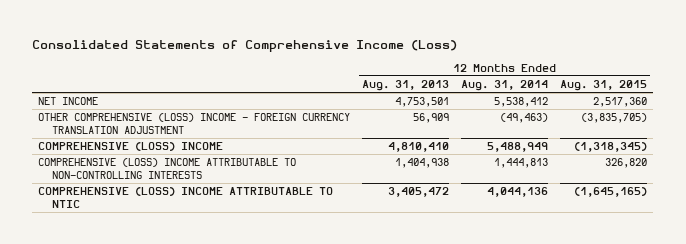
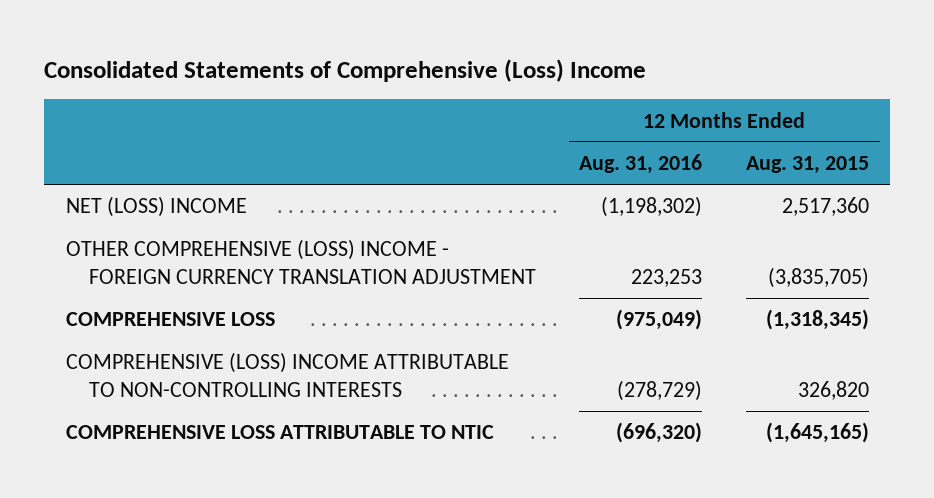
- Consolidated Statements of Comprehensive Income (Loss)
+ Consolidated Statements of Comprehensive (Loss) Income
- | 12 Months Ended Aug. 31, 2013 | 12 Months Ended Aug. 31, 2014 | 12 Months Ended Aug. 31, 2015
+ | 12 Months Ended Aug. 31, 2016 | 12 Months Ended Aug. 31, 2015
- NET INCOME | 4,753,501 | 5,538,412 | 2,517,360
+ NET (LOSS) INCOME | (1,198,302) | 2,517,360
- COMPREHENSIVE (LOSS) INCOME | 4,810,410 | 5,488,949 | (1,318,345)
+ COMPREHENSIVE LOSS | (975,049) | (1,318,345)
- COMPREHENSIVE (LOSS) INCOME ATTRIBUTABLE TO NTIC | 3,405,472 | 4,044,136 | (1,645,165)
+ COMPREHENSIVE LOSS ATTRIBUTABLE TO NTIC | (696,320) | (1,645,165)

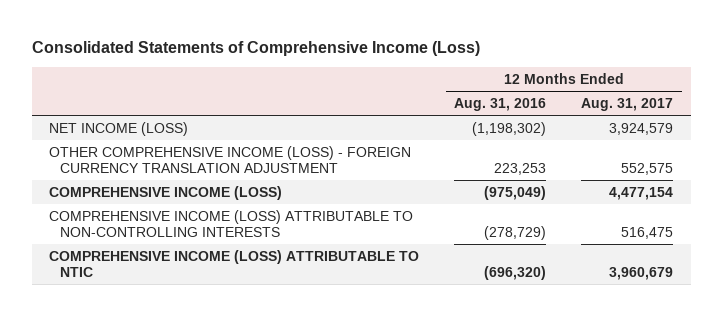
- Consolidated Statements of Comprehensive (Loss) Income
+ Consolidated Statements of Comprehensive Income (Loss)
- | 12 Months Ended Aug. 31, 2016 | 12 Months Ended Aug. 31, 2015
+ | 12 Months Ended Aug. 31, 2016 | 12 Months Ended Aug. 31, 2017
- NET (LOSS) INCOME | (1,198,302) | 2,517,360
- OTHER COMPREHENSIVE (LOSS) INCOME - FOREIGN CURRENCY TRANSLATION ADJUSTMENT | 223,253 | (3,835,705)
- COMPREHENSIVE LOSS | (975,049) | (1,318,345)
- COMPREHENSIVE (LOSS) INCOME ATTRIBUTABLE TO NON-CONTROLLING INTERESTS | (278,729) | 326,820
- COMPREHENSIVE LOSS ATTRIBUTABLE TO NTIC | (696,320) | (1,645,165)
+ NET INCOME (LOSS) | (1,198,302) | 3,924,579
+ OTHER COMPREHENSIVE INCOME (LOSS) - FOREIGN CURRENCY TRANSLATION ADJUSTMENT | 223,253 | 552,575
+ COMPREHENSIVE INCOME (LOSS) | (975,049) | 4,477,154
+ COMPREHENSIVE INCOME (LOSS) ATTRIBUTABLE TO NON-CONTROLLING INTERESTS | (278,729) | 516,475
+ COMPREHENSIVE INCOME (LOSS) ATTRIBUTABLE TO NTIC | (696,320) | 3,960,679

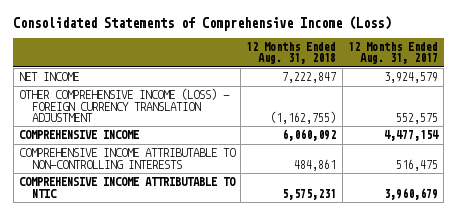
- | 12 Months Ended Aug. 31, 2016 | 12 Months Ended Aug. 31, 2017
+ | 12 Months Ended Aug. 31, 2018 | 12 Months Ended Aug. 31, 2017
- NET INCOME (LOSS) | (1,198,302) | 3,924,579
+ NET INCOME | 7,222,847 | 3,924,579
- COMPREHENSIVE INCOME (LOSS) | (975,049) | 4,477,154
- COMPREHENSIVE INCOME (LOSS) ATTRIBUTABLE TO NON-CONTROLLING INTERESTS | (278,729) | 516,475
- COMPREHENSIVE INCOME (LOSS) ATTRIBUTABLE TO NTIC | (696,320) | 3,960,679
+ COMPREHENSIVE INCOME | 6,060,092 | 4,477,154
+ COMPREHENSIVE INCOME ATTRIBUTABLE TO NON-CONTROLLING INTERESTS | 484,861 | 516,475
+ COMPREHENSIVE INCOME ATTRIBUTABLE TO NTIC | 5,575,231 | 3,960,679

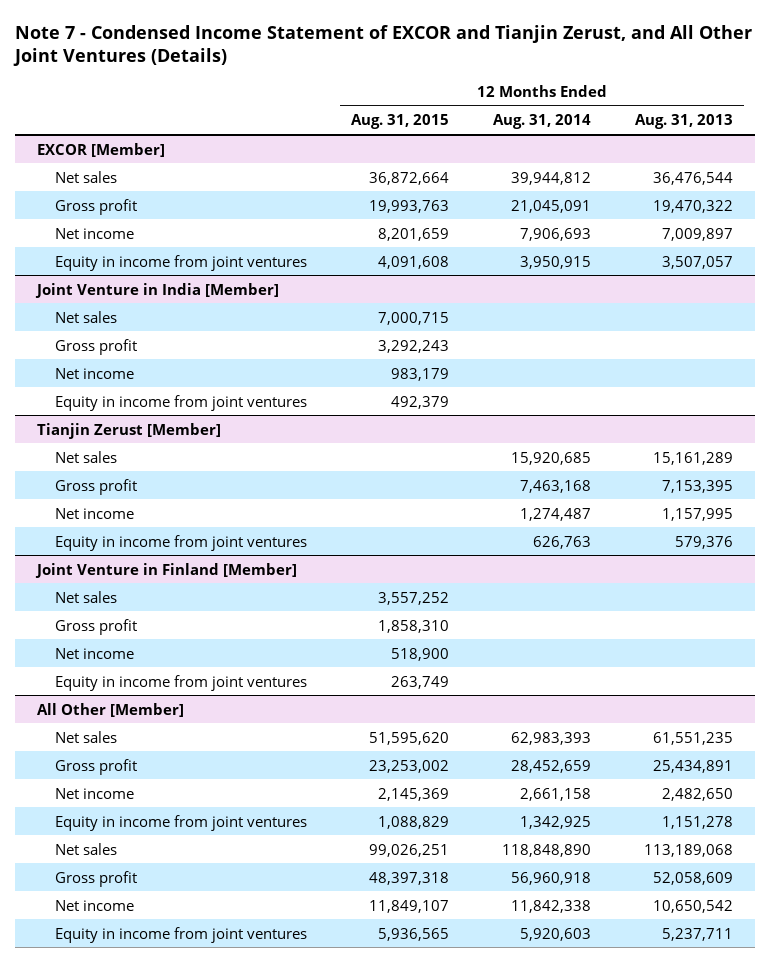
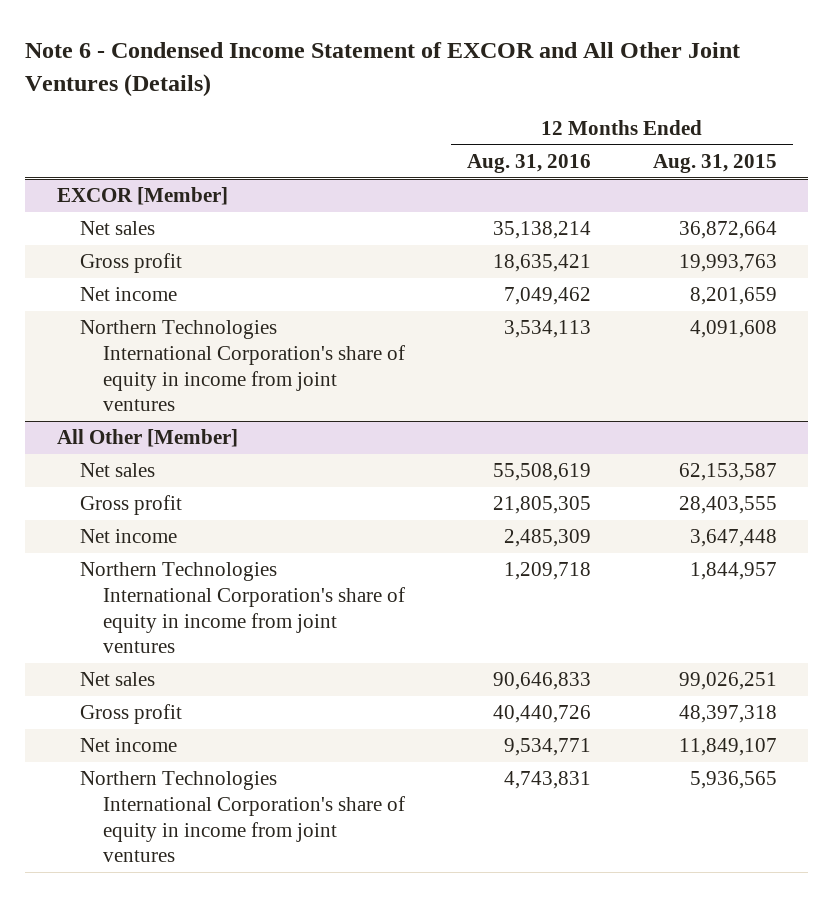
- Note 7 - Condensed Income Statement of EXCOR and Tianjin Zerust, and All Other Joint Ventures (Details)
+ Note 6 - Condensed Income Statement of EXCOR and All Other Joint Ventures (Details)
- | 12 Months Ended Aug. 31, 2015 | 12 Months Ended Aug. 31, 2014 | 12 Months Ended Aug. 31, 2013
+ | 12 Months Ended Aug. 31, 2016 | 12 Months Ended Aug. 31, 2015
@ EXCOR [Member]
- Equity in income from joint ventures | 4,091,608 | 3,950,915 | 3,507,057
- Joint Venture in India [Member]
- Net sales | 7,000,715 | |
- Gross profit | 3,292,243 | |
- Net income | 983,179 | |
- Equity in income from joint ventures | 492,379 | |
- Tianjin Zerust [Member]
- Net sales | | 15,920,685 | 15,161,289
- Gross profit | | 7,463,168 | 7,153,395
- Net income | | 1,274,487 | 1,157,995
- Equity in income from joint ventures | | 626,763 | 579,376
- Joint Venture in Finland [Member]
- Net sales | 3,557,252 | |
- Gross profit | 1,858,310 | |
- Net income | 518,900 | |
- Equity in income from joint ventures | 263,749 | |
@ EXCOR [Member]
+ Northern Technologies International Corporation's share of equity in income from joint ventures | 3,534,113 | 4,091,608
@ All Other [Member]
- Net sales | 51,595,620 | 62,983,393 | 61,551,235
- Gross profit | 23,253,002 | 28,452,659 | 25,434,891
- Net income | 2,145,369 | 2,661,158 | 2,482,650
- Equity in income from joint ventures | 1,088,829 | 1,342,925 | 1,151,278
+ Net sales | 55,508,619 | 62,153,587
+ Gross profit | 21,805,305 | 28,403,555
+ Net income | 2,485,309 | 3,647,448
+ Northern Technologies International Corporation's share of equity in income from joint ventures | 1,209,718 | 1,844,957
- Equity in income from joint ventures | 5,936,565 | 5,920,603 | 5,237,711
+ Northern Technologies International Corporation's share of equity in income from joint ventures | 4,743,831 | 5,936,565

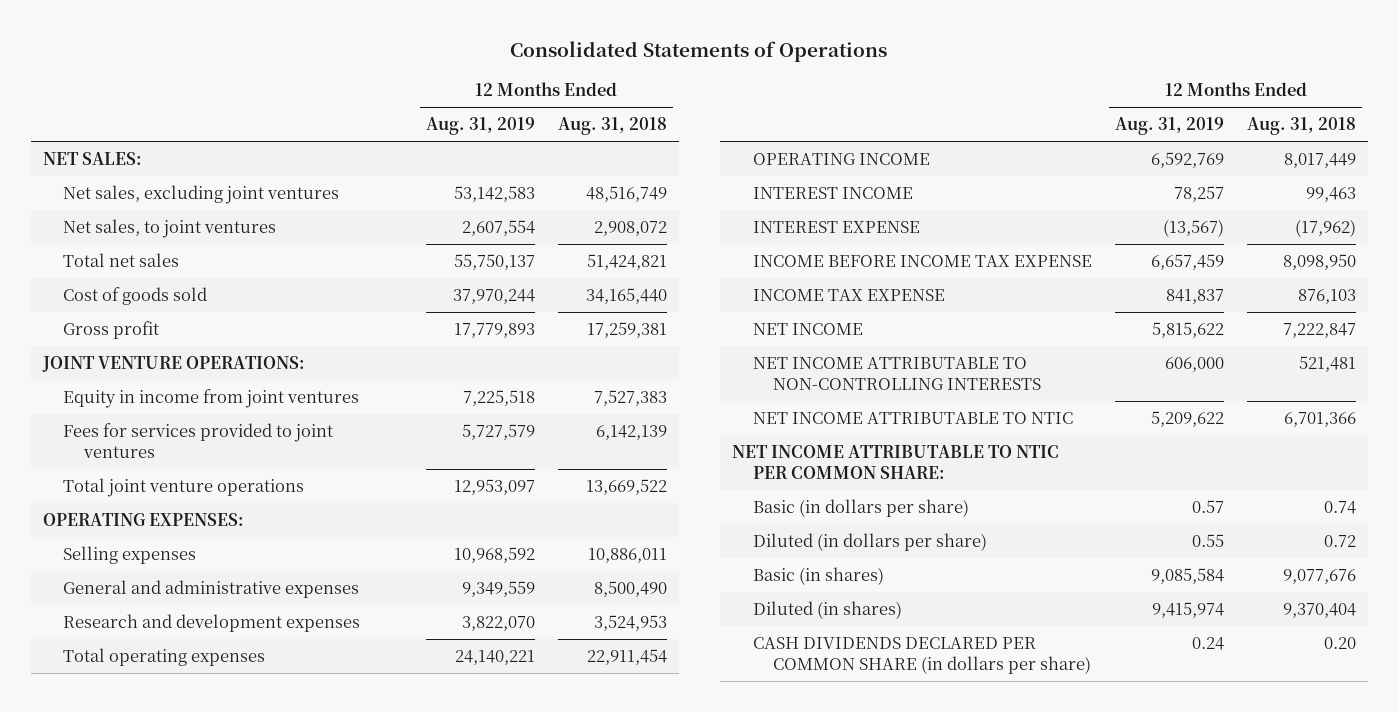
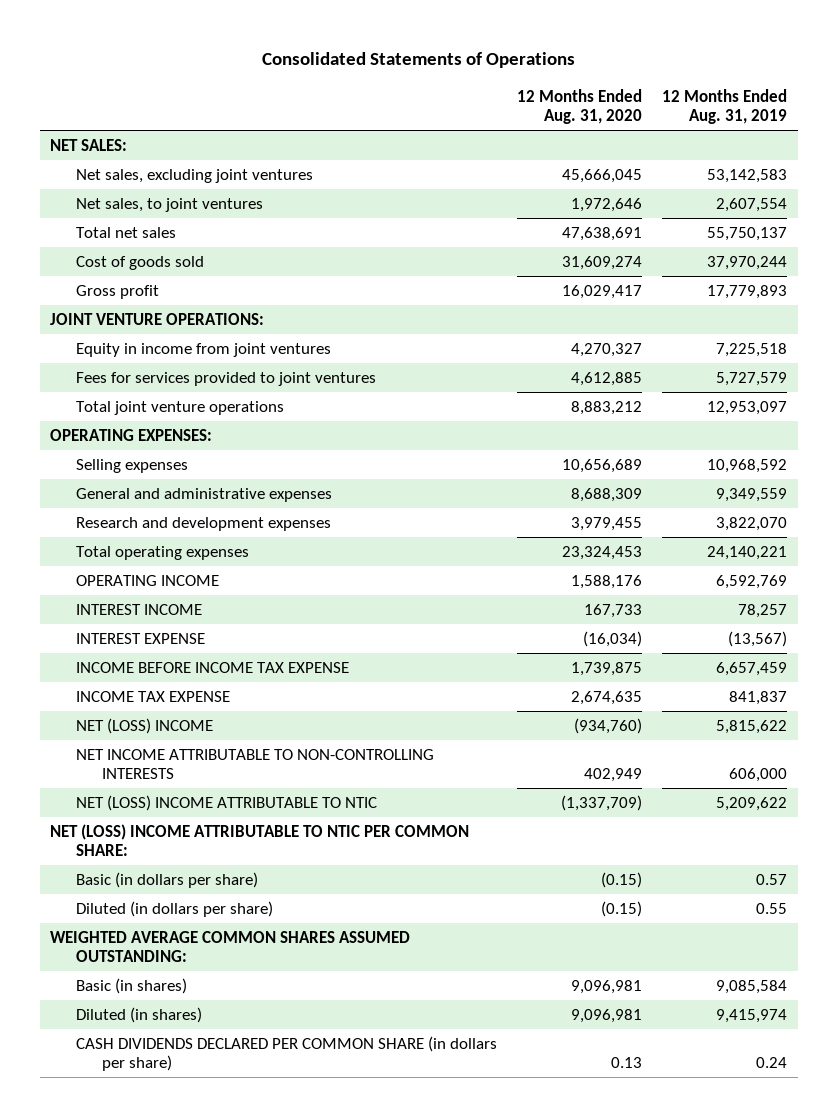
- | 12 Months Ended Aug. 31, 2019 | 12 Months Ended Aug. 31, 2018
+ | 12 Months Ended Aug. 31, 2020 | 12 Months Ended Aug. 31, 2019
- NET INCOME | 5,815,622 | 7,222,847
+ NET (LOSS) INCOME | (934,760) | 5,815,622
- NET INCOME ATTRIBUTABLE TO NTIC | 5,209,622 | 6,701,366
- NET INCOME ATTRIBUTABLE TO NTIC PER COMMON SHARE:
+ NET (LOSS) INCOME ATTRIBUTABLE TO NTIC | (1,337,709) | 5,209,622
+ NET (LOSS) INCOME ATTRIBUTABLE TO NTIC PER COMMON SHARE:
+ WEIGHTED AVERAGE COMMON SHARES ASSUMED OUTSTANDING:

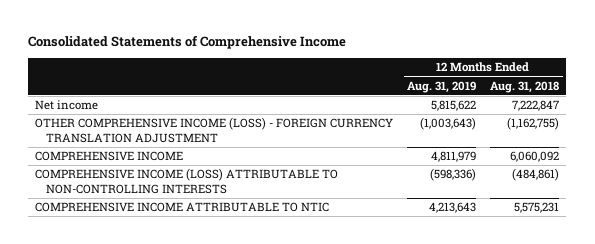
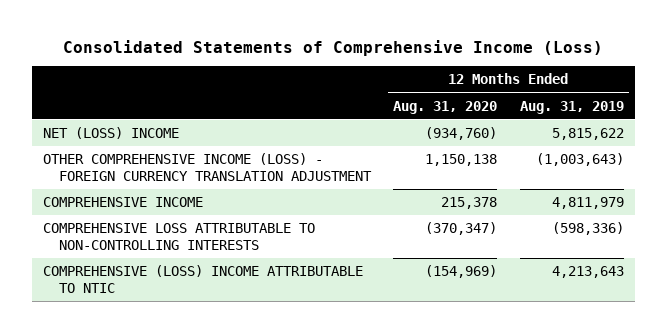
- Consolidated Statements of Comprehensive Income
+ Consolidated Statements of Comprehensive Income (Loss)
- | 12 Months Ended Aug. 31, 2019 | 12 Months Ended Aug. 31, 2018
+ | 12 Months Ended Aug. 31, 2020 | 12 Months Ended Aug. 31, 2019
- Net income | 5,815,622 | 7,222,847
+ NET (LOSS) INCOME | (934,760) | 5,815,622
- COMPREHENSIVE INCOME (LOSS) ATTRIBUTABLE TO NON-CONTROLLING INTERESTS | (598,336) | (484,861)
- COMPREHENSIVE INCOME ATTRIBUTABLE TO NTIC | 4,213,643 | 5,575,231
+ COMPREHENSIVE LOSS ATTRIBUTABLE TO NON-CONTROLLING INTERESTS | (370,347) | (598,336)
+ COMPREHENSIVE (LOSS) INCOME ATTRIBUTABLE TO NTIC | (154,969) | 4,213,643

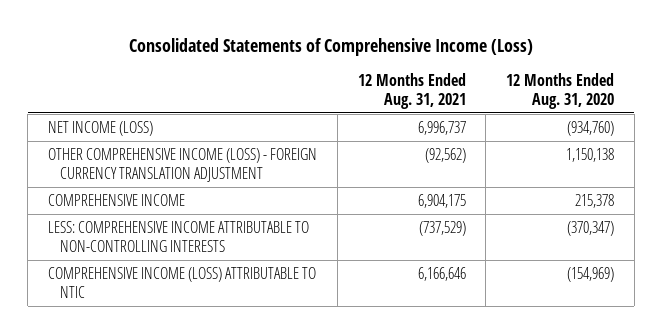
- | 12 Months Ended Aug. 31, 2020 | 12 Months Ended Aug. 31, 2019
+ | 12 Months Ended Aug. 31, 2021 | 12 Months Ended Aug. 31, 2020
- NET (LOSS) INCOME | (934,760) | 5,815,622
+ NET INCOME (LOSS) | 6,996,737 | (934,760)
- COMPREHENSIVE LOSS ATTRIBUTABLE TO NON-CONTROLLING INTERESTS | (370,347) | (598,336)
- COMPREHENSIVE (LOSS) INCOME ATTRIBUTABLE TO NTIC | (154,969) | 4,213,643
+ LESS: COMPREHENSIVE INCOME ATTRIBUTABLE TO NON-CONTROLLING INTERESTS | (737,529) | (370,347)
+ COMPREHENSIVE INCOME (LOSS) ATTRIBUTABLE TO NTIC | 6,166,646 | (154,969)

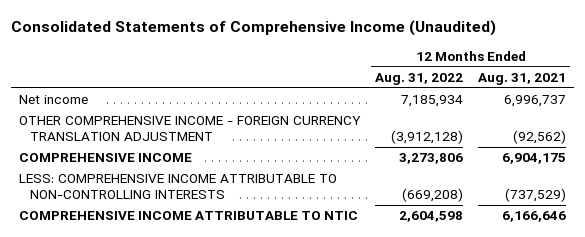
- Consolidated Statements of Comprehensive Income (Loss)
+ Consolidated Statements of Comprehensive Income (Unaudited)
- | 12 Months Ended Aug. 31, 2021 | 12 Months Ended Aug. 31, 2020
+ | 12 Months Ended Aug. 31, 2022 | 12 Months Ended Aug. 31, 2021
- NET INCOME (LOSS) | 6,996,737 | (934,760)
- OTHER COMPREHENSIVE INCOME (LOSS) - FOREIGN CURRENCY TRANSLATION ADJUSTMENT | (92,562) | 1,150,138
+ Net income | 7,185,934 | 6,996,737
+ OTHER COMPREHENSIVE INCOME - FOREIGN CURRENCY TRANSLATION ADJUSTMENT | (3,912,128) | (92,562)
- COMPREHENSIVE INCOME (LOSS) ATTRIBUTABLE TO NTIC | 6,166,646 | (154,969)
+ COMPREHENSIVE INCOME ATTRIBUTABLE TO NTIC | 2,604,598 | 6,166,646

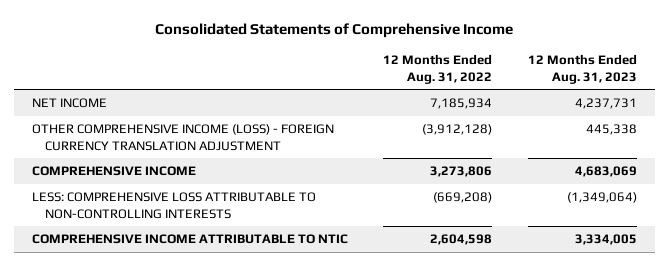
- Consolidated Statements of Comprehensive Income (Unaudited)
+ Consolidated Statements of Comprehensive Income
- | 12 Months Ended Aug. 31, 2022 | 12 Months Ended Aug. 31, 2021
+ | 12 Months Ended Aug. 31, 2022 | 12 Months Ended Aug. 31, 2023
- Net income | 7,185,934 | 6,996,737
- OTHER COMPREHENSIVE INCOME - FOREIGN CURRENCY TRANSLATION ADJUSTMENT | (3,912,128) | (92,562)
+ NET INCOME | 7,185,934 | 4,237,731
+ OTHER COMPREHENSIVE INCOME (LOSS) - FOREIGN CURRENCY TRANSLATION ADJUSTMENT | (3,912,128) | 445,338
- LESS: COMPREHENSIVE INCOME ATTRIBUTABLE TO NON-CONTROLLING INTERESTS | (669,208) | (737,529)
+ LESS: COMPREHENSIVE LOSS ATTRIBUTABLE TO NON-CONTROLLING INTERESTS | (669,208) | (1,349,064)

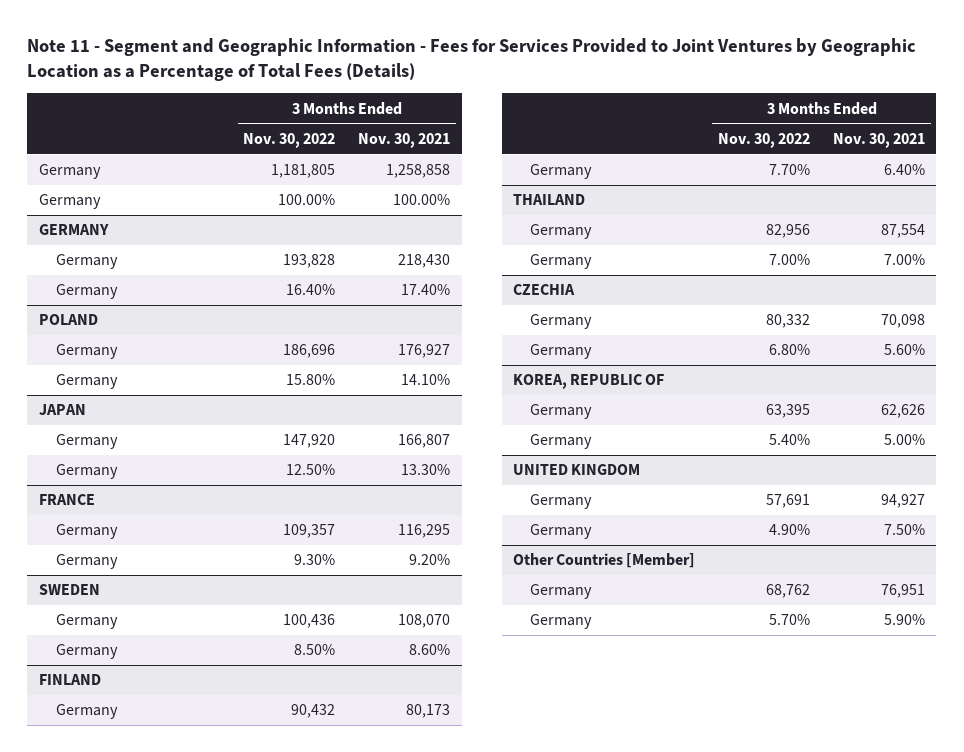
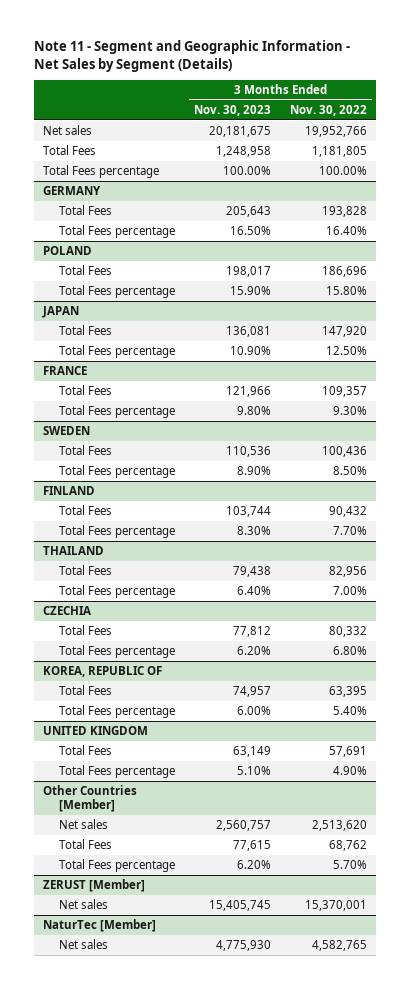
- Note 11 - Segment and Geographic Information - Fees for Services Provided to Joint Ventures by Geographic Location as a Percentage of Total Fees (Details)
+ Note 11 - Segment and Geographic Information - Net Sales by Segment (Details)
- | 3 Months Ended Nov. 30, 2022 | 3 Months Ended Nov. 30, 2021
+ | 3 Months Ended Nov. 30, 2023 | 3 Months Ended Nov. 30, 2022
- Germany | 1,181,805 | 1,258,858
- Germany | 100.00% | 100.00%
+ Net sales | 20,181,675 | 19,952,766
+ Total Fees | 1,248,958 | 1,181,805
+ Total Fees percentage | 100.00% | 100.00%
@ GERMANY
- Germany | 193,828 | 218,430
- Germany | 16.40% | 17.40%
+ Total Fees | 205,643 | 193,828
+ Total Fees percentage | 16.50% | 16.40%
@ POLAND
- Germany | 186,696 | 176,927
- Germany | 15.80% | 14.10%
+ Total Fees | 198,017 | 186,696
+ Total Fees percentage | 15.90% | 15.80%
@ JAPAN
- Germany | 147,920 | 166,807
- Germany | 12.50% | 13.30%
+ Total Fees | 136,081 | 147,920
+ Total Fees percentage | 10.90% | 12.50%
@ FRANCE
- Germany | 109,357 | 116,295
- Germany | 9.30% | 9.20%
+ Total Fees | 121,966 | 109,357
+ Total Fees percentage | 9.80% | 9.30%
@ SWEDEN
- Germany | 100,436 | 108,070
- Germany | 8.50% | 8.60%
+ Total Fees | 110,536 | 100,436
+ Total Fees percentage | 8.90% | 8.50%
@ FINLAND
- Germany | 90,432 | 80,173
- Germany | 7.70% | 6.40%
+ Total Fees | 103,744 | 90,432
+ Total Fees percentage | 8.30% | 7.70%
@ THAILAND
- Germany | 82,956 | 87,554
- Germany | 7.00% | 7.00%
+ Total Fees | 79,438 | 82,956
+ Total Fees percentage | 6.40% | 7.00%
@ CZECHIA
- Germany | 80,332 | 70,098
- Germany | 6.80% | 5.60%
+ Total Fees | 77,812 | 80,332
+ Total Fees percentage | 6.20% | 6.80%
@ KOREA, REPUBLIC OF
- Germany | 63,395 | 62,626
- Germany | 5.40% | 5.00%
+ Total Fees | 74,957 | 63,395
+ Total Fees percentage | 6.00% | 5.40%
@ UNITED KINGDOM
- Germany | 57,691 | 94,927
- Germany | 4.90% | 7.50%
+ Total Fees | 63,149 | 57,691
+ Total Fees percentage | 5.10% | 4.90%
@ Other Countries [Member]
- Germany | 68,762 | 76,951
- Germany | 5.70% | 5.90%
+ Net sales | 2,560,757 | 2,513,620
+ Total Fees | 77,615 | 68,762
+ Total Fees percentage | 6.20% | 5.70%
+ ZERUST [Member]
+ Net sales | 15,405,745 | 15,370,001
+ NaturTec [Member]
+ Net sales | 4,775,930 | 4,582,765

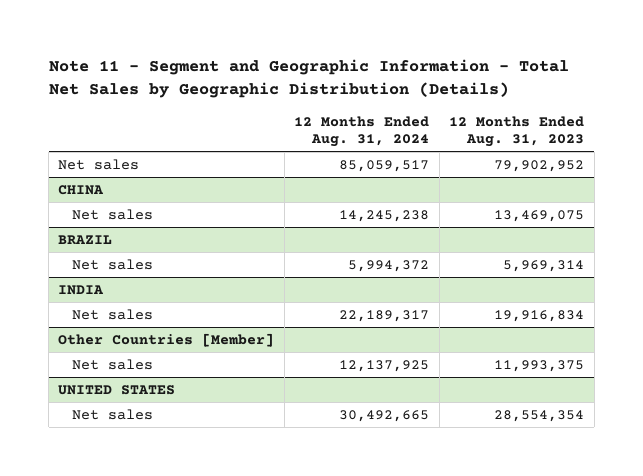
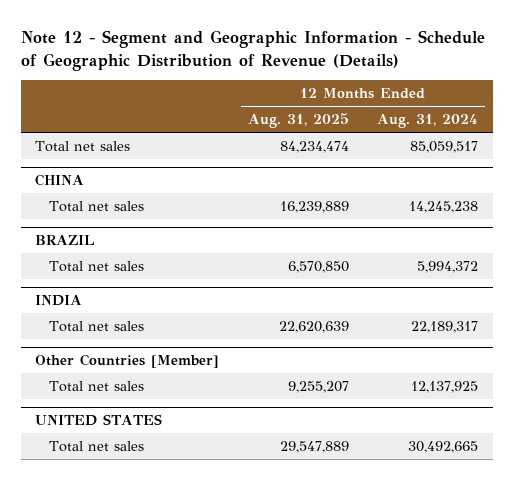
- Note 11 - Segment and Geographic Information - Total Net Sales by Geographic Distribution (Details)
+ Note 12 - Segment and Geographic Information - Schedule of Geographic Distribution of Revenue (Details)
- | 12 Months Ended Aug. 31, 2024 | 12 Months Ended Aug. 31, 2023
+ | 12 Months Ended Aug. 31, 2025 | 12 Months Ended Aug. 31, 2024
- Net sales | 85,059,517 | 79,902,952
+ Total net sales | 84,234,474 | 85,059,517
@ CHINA
- Net sales | 14,245,238 | 13,469,075
+ Total net sales | 16,239,889 | 14,245,238
@ BRAZIL
- Net sales | 5,994,372 | 5,969,314
+ Total net sales | 6,570,850 | 5,994,372
@ INDIA
- Net sales | 22,189,317 | 19,916,834
+ Total net sales | 22,620,639 | 22,189,317
@ Other Countries [Member]
- Net sales | 12,137,925 | 11,993,375
+ Total net sales | 9,255,207 | 12,137,925
@ UNITED STATES
- Net sales | 30,492,665 | 28,554,354
+ Total net sales | 29,547,889 | 30,492,665

